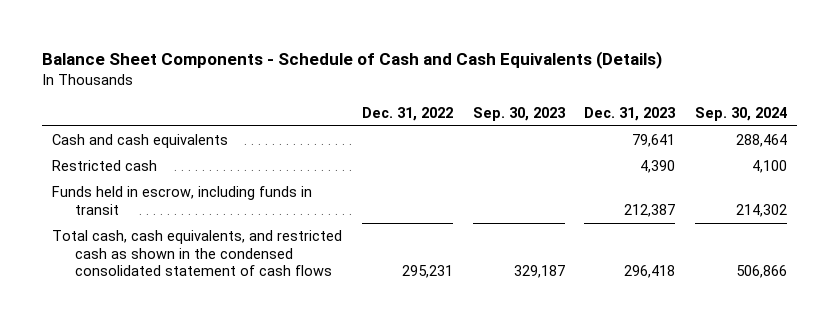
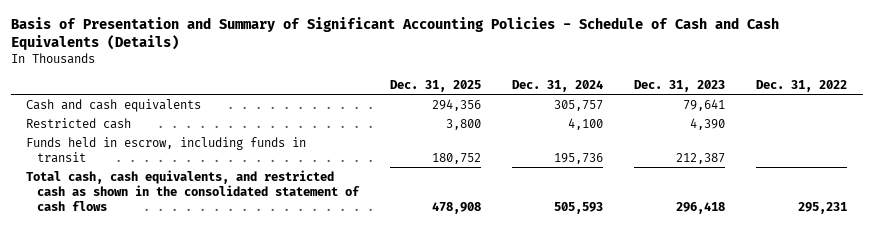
- Balance Sheet Components - Schedule of Cash and Cash Equivalents (Details)
+ Basis of Presentation and Summary of Significant Accounting Policies - Schedule of Cash and Cash Equivalents (Details)
- | Dec. 31, 2022 | Sep. 30, 2023 | Dec. 31, 2023 | Sep. 30, 2024
+ | Dec. 31, 2025 | Dec. 31, 2024 | Dec. 31, 2023 | Dec. 31, 2022
- Total cash, cash equivalents, and restricted cash as shown in the condensed consolidated statement of cash flows | 295,231 | 329,187 | 296,418 | 506,866
+ Total cash, cash equivalents, and restricted cash as shown in the consolidated statement of cash flows | 478,908 | 505,593 | 296,418 | 295,231

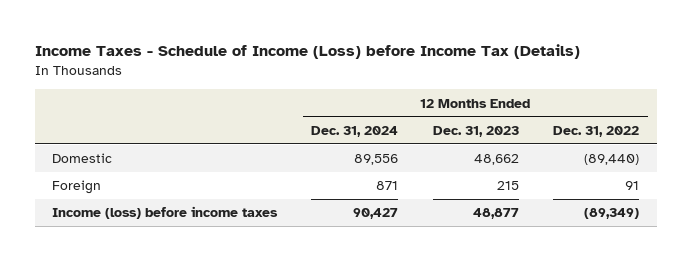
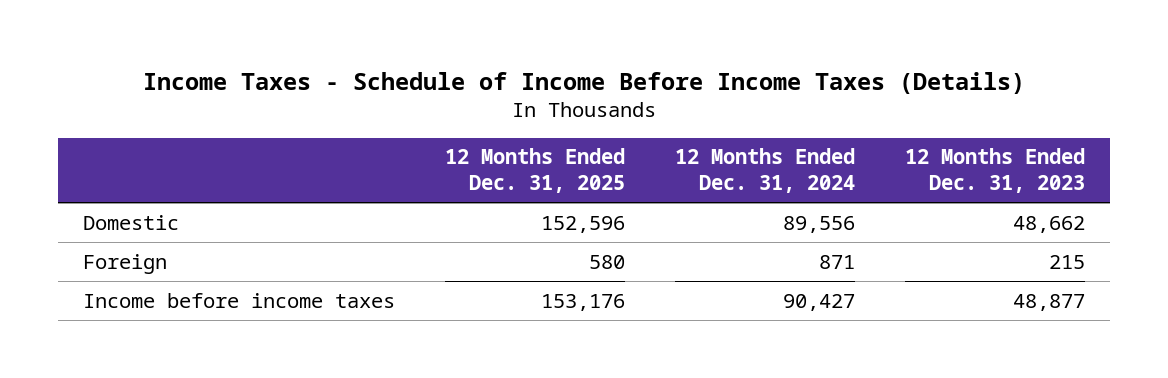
- Income Taxes - Schedule of Income (Loss) before Income Tax (Details)
+ Income Taxes - Schedule of Income Before Income Taxes (Details)
- | 12 Months Ended Dec. 31, 2024 | 12 Months Ended Dec. 31, 2023 | 12 Months Ended Dec. 31, 2022
+ | 12 Months Ended Dec. 31, 2025 | 12 Months Ended Dec. 31, 2024 | 12 Months Ended Dec. 31, 2023
- Income (loss) before income taxes | 90,427 | 48,877 | (89,349)
+ Income before income taxes | 153,176 | 90,427 | 48,877

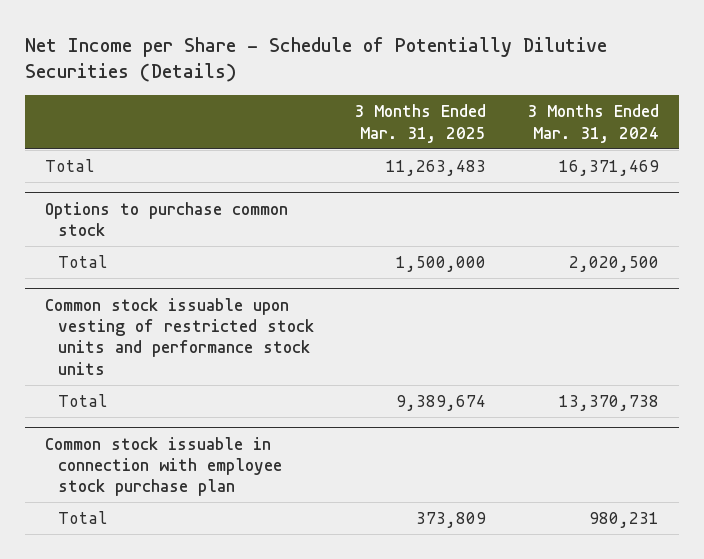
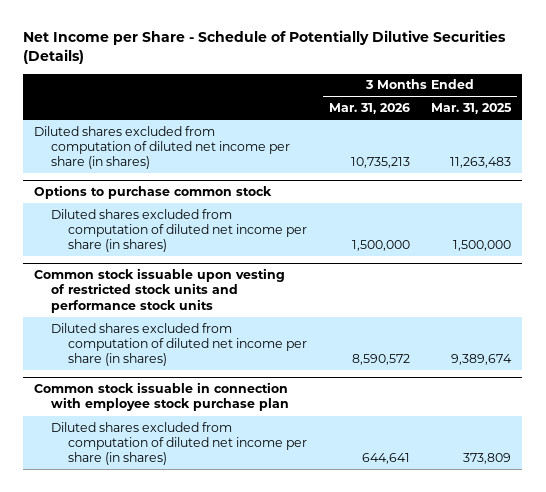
- | 3 Months Ended Mar. 31, 2025 | 3 Months Ended Mar. 31, 2024
+ | 3 Months Ended Mar. 31, 2026 | 3 Months Ended Mar. 31, 2025
- Total | 11,263,483 | 16,371,469
+ Diluted shares excluded from computation of diluted net income per share (in shares) | 10,735,213 | 11,263,483
@ Options to purchase common stock
- Total | 1,500,000 | 2,020,500
+ Diluted shares excluded from computation of diluted net income per share (in shares) | 1,500,000 | 1,500,000
@ Common stock issuable upon vesting of restricted stock units and performance stock units
- Total | 9,389,674 | 13,370,738
+ Diluted shares excluded from computation of diluted net income per share (in shares) | 8,590,572 | 9,389,674
@ Common stock issuable in connection with employee stock purchase plan
- Total | 373,809 | 980,231
+ Diluted shares excluded from computation of diluted net income per share (in shares) | 644,641 | 373,809

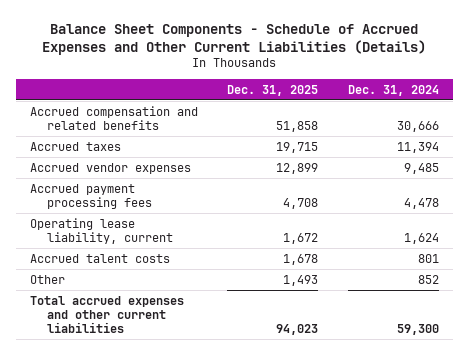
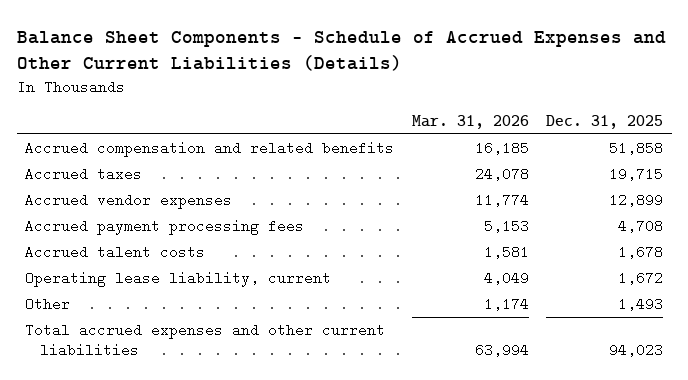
- | Dec. 31, 2025 | Dec. 31, 2024
+ | Mar. 31, 2026 | Dec. 31, 2025
moved down: Operating lease liability, current | 4,049 | 1,672

